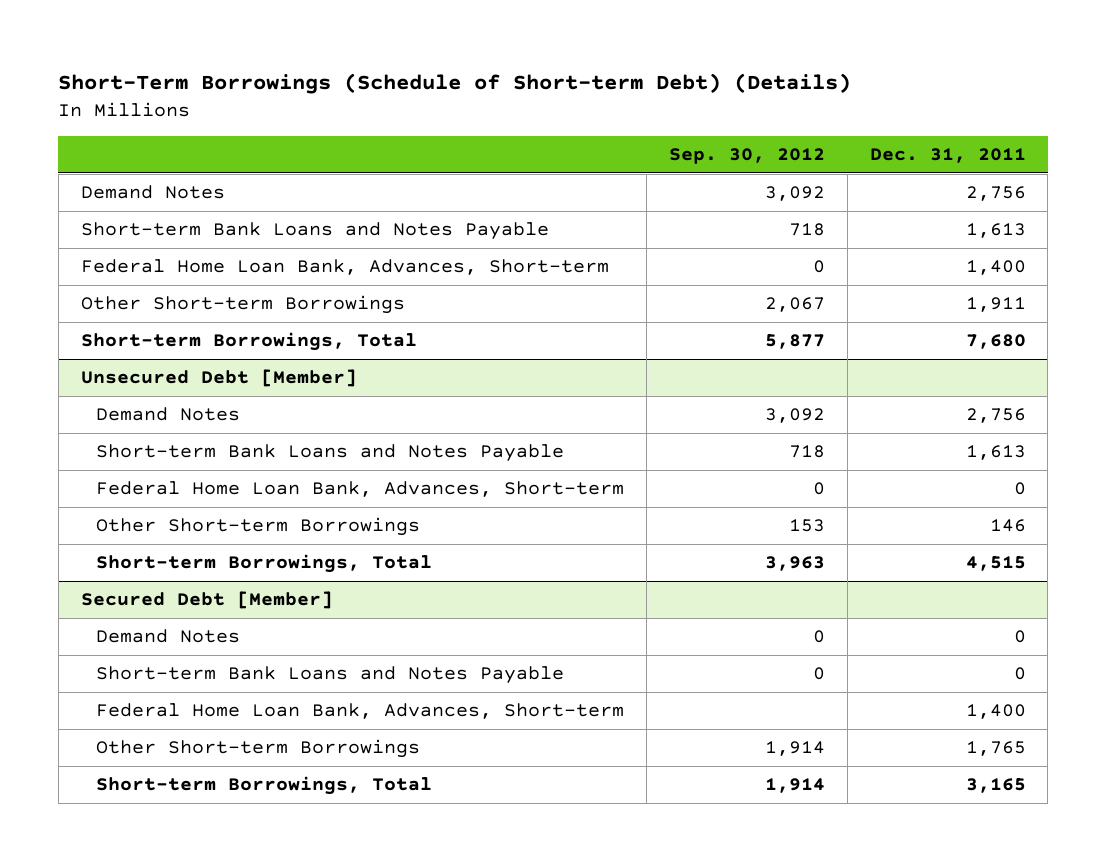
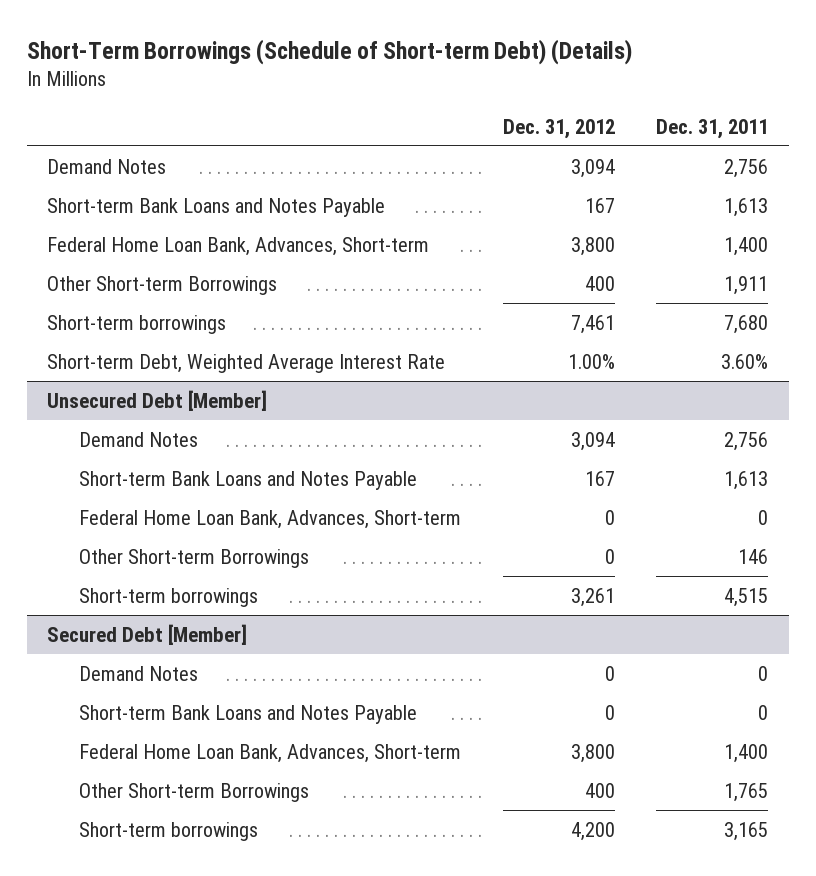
- | Sep. 30, 2012 | Dec. 31, 2011
+ | Dec. 31, 2012 | Dec. 31, 2011
- Short-term Borrowings, Total | 5,877 | 7,680
+ Short-term borrowings | 7,461 | 7,680
+ Short-term Debt, Weighted Average Interest Rate | 1.00% | 3.60%
@ Unsecured Debt [Member]
- Short-term Borrowings, Total | 3,963 | 4,515
+ Short-term borrowings | 3,261 | 4,515
@ Secured Debt [Member]
- Short-term Borrowings, Total | 1,914 | 3,165
+ Short-term borrowings | 4,200 | 3,165

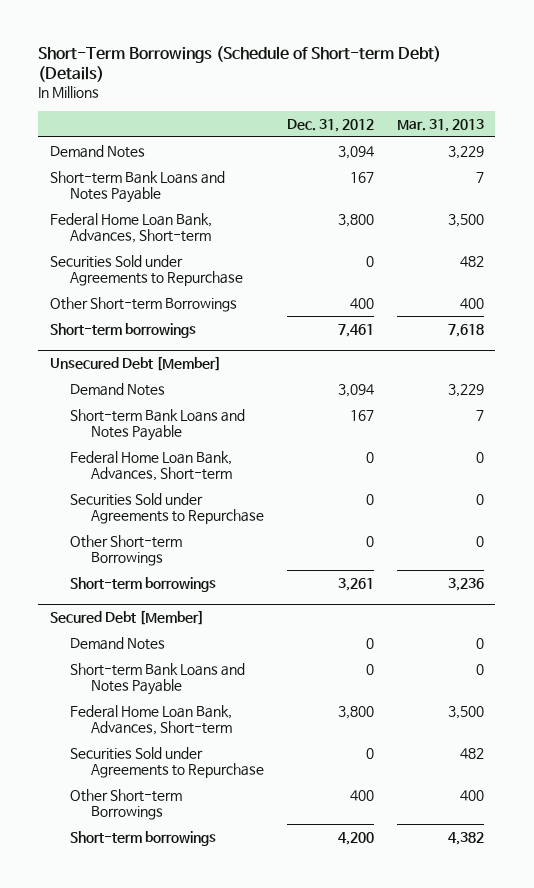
- | Dec. 31, 2012 | Dec. 31, 2011
+ | Dec. 31, 2012 | Mar. 31, 2013
+ Securities Sold under Agreements to Repurchase | 0 | 482
- Short-term Debt, Weighted Average Interest Rate | 1.00% | 3.60%
@ Unsecured Debt [Member]
+ Securities Sold under Agreements to Repurchase | 0 | 0
@ Secured Debt [Member]
+ Securities Sold under Agreements to Repurchase | 0 | 482

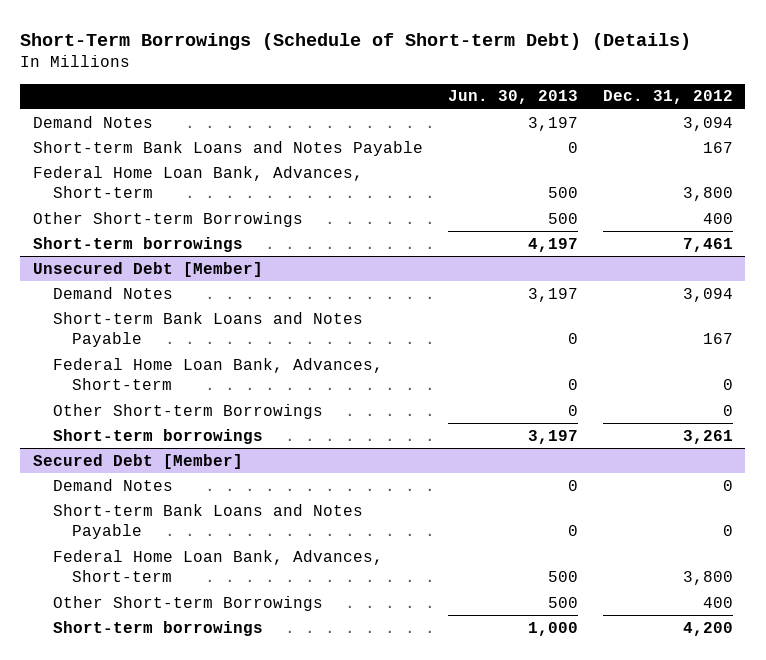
- | Dec. 31, 2012 | Mar. 31, 2013
+ | Jun. 30, 2013 | Dec. 31, 2012
- Securities Sold under Agreements to Repurchase | 0 | 482
@ Unsecured Debt [Member]
- Securities Sold under Agreements to Repurchase | 0 | 0
@ Secured Debt [Member]
- Securities Sold under Agreements to Repurchase | 0 | 482

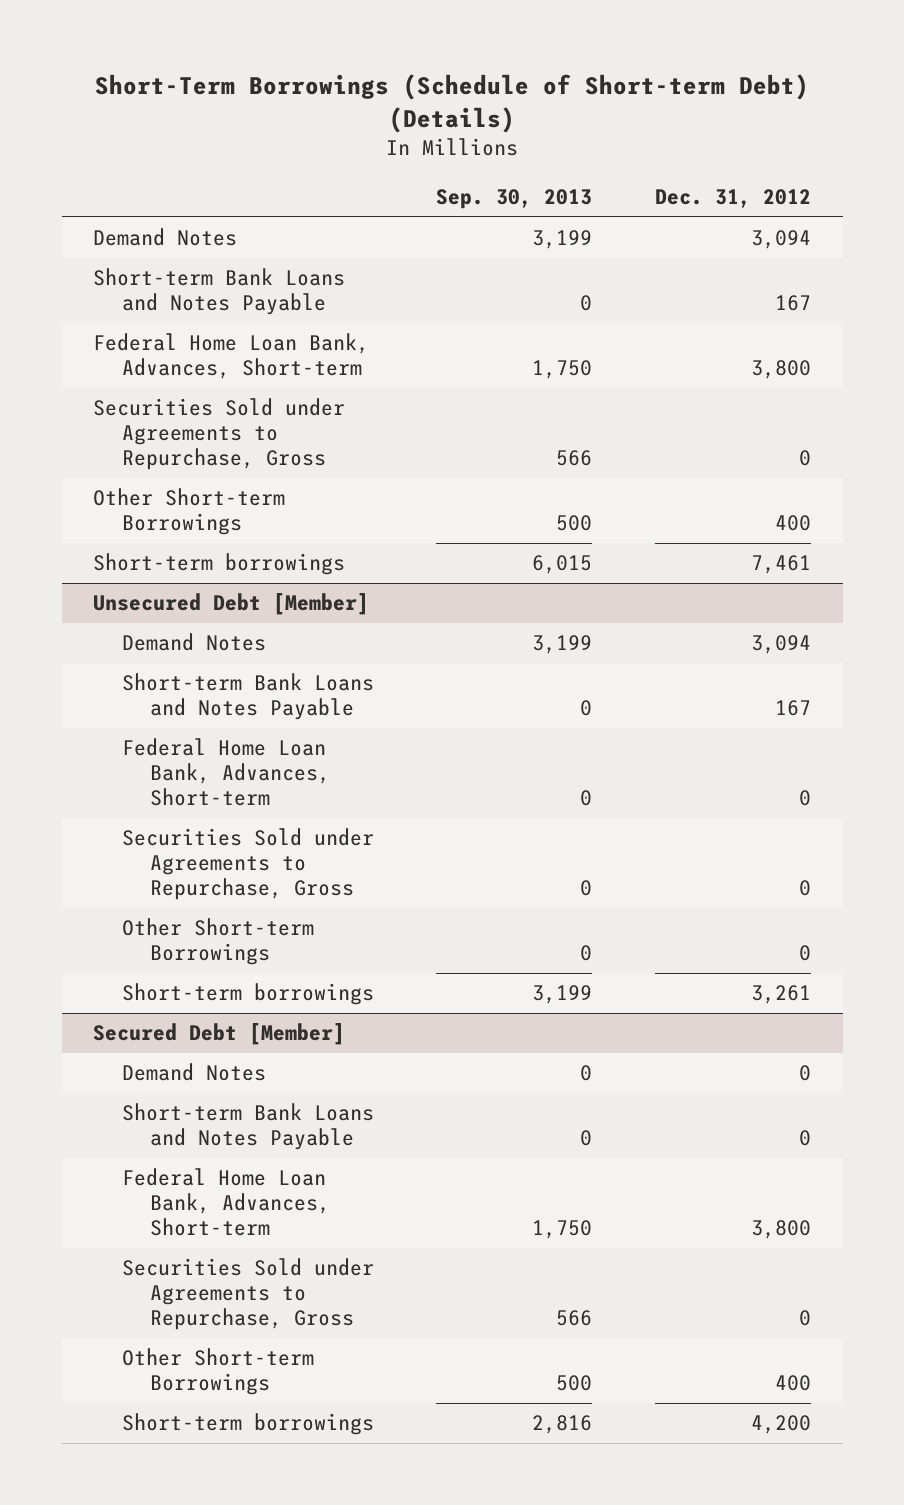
- | Jun. 30, 2013 | Dec. 31, 2012
+ | Sep. 30, 2013 | Dec. 31, 2012
+ Securities Sold under Agreements to Repurchase, Gross | 566 | 0
@ Unsecured Debt [Member]
+ Securities Sold under Agreements to Repurchase, Gross | 0 | 0
@ Secured Debt [Member]
+ Securities Sold under Agreements to Repurchase, Gross | 566 | 0

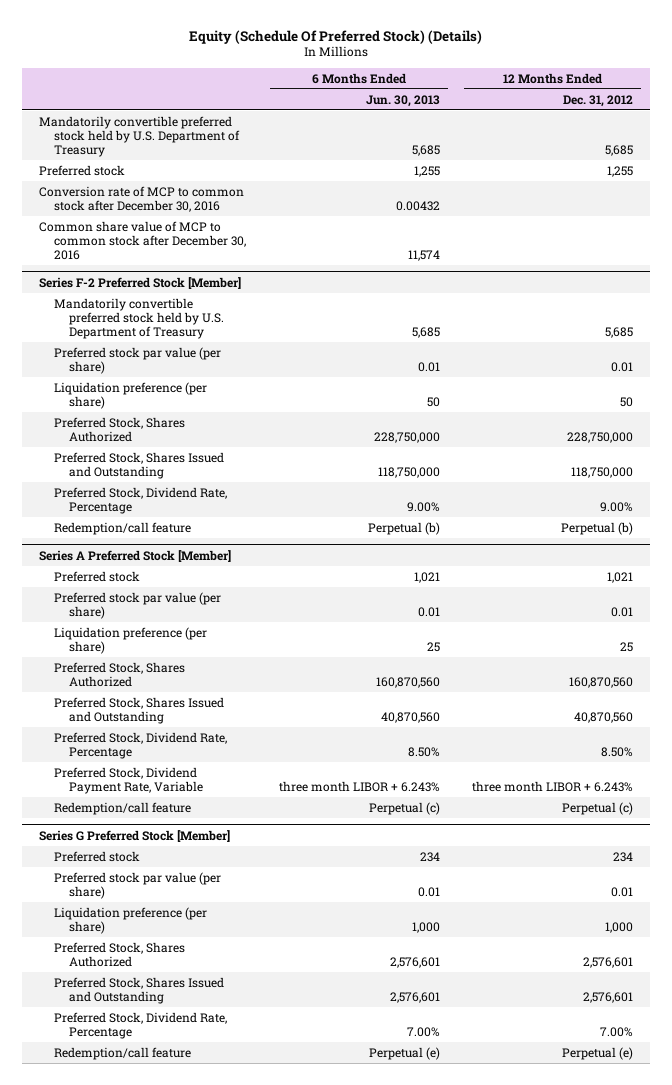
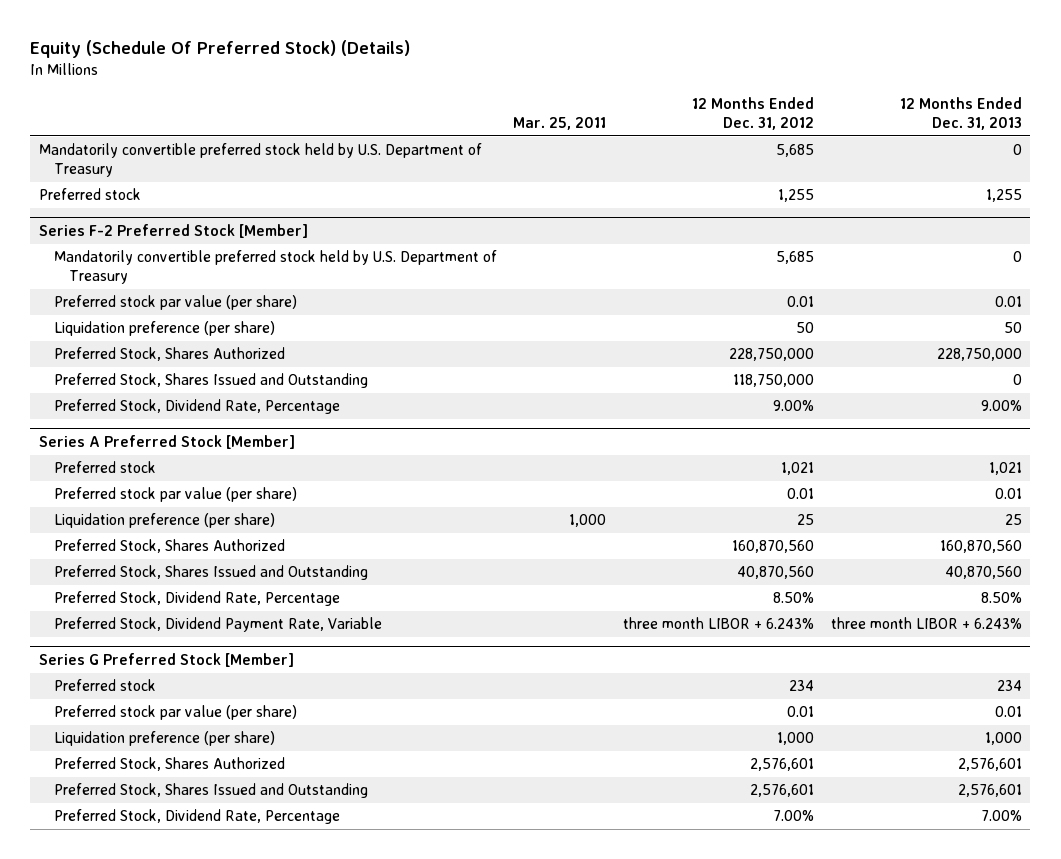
- | 6 Months Ended Jun. 30, 2013 | 12 Months Ended Dec. 31, 2012
+ | Mar. 25, 2011 | 12 Months Ended Dec. 31, 2012 | 12 Months Ended Dec. 31, 2013
- Conversion rate of MCP to common stock after December 30, 2016 | 0.00432 |
- Common share value of MCP to common stock after December 30, 2016 | 11,574 |
@ Series F-2 Preferred Stock [Member]
- Redemption/call feature | Perpetual (b) | Perpetual (b)
@ Series A Preferred Stock [Member]
- Redemption/call feature | Perpetual (c) | Perpetual (c)
@ Series G Preferred Stock [Member]
- Redemption/call feature | Perpetual (e) | Perpetual (e)

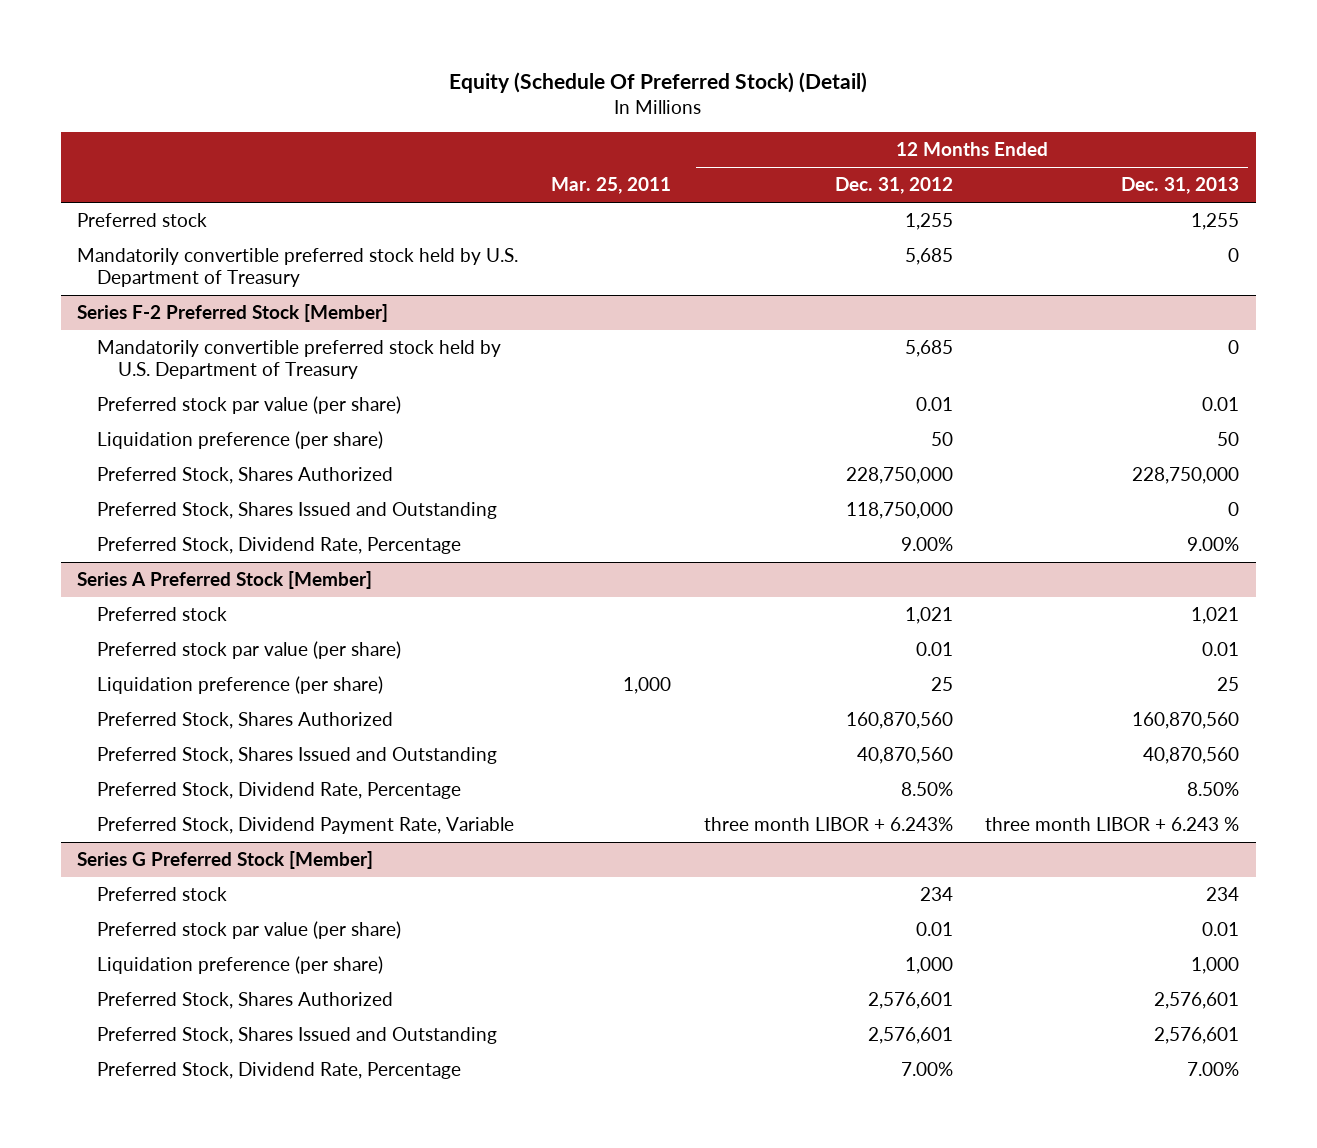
- Equity (Schedule Of Preferred Stock) (Details)
+ Equity (Schedule Of Preferred Stock) (Detail)
moved down: Mandatorily convertible preferred stock held by U.S. Department of Treasury | | 5,685 | 0
@ Series A Preferred Stock [Member]
- Preferred Stock, Dividend Payment Rate, Variable | | three month LIBOR + 6.243% | three month LIBOR + 6.243%
+ Preferred Stock, Dividend Payment Rate, Variable | | three month LIBOR + 6.243% | three month LIBOR + 6.243 %

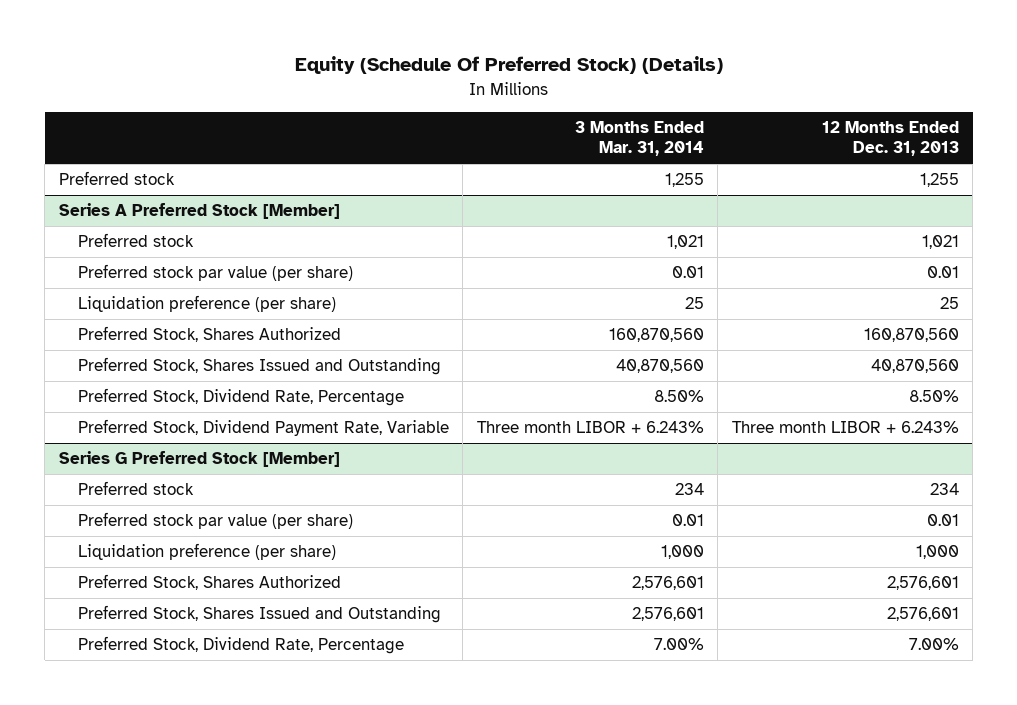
- Equity (Schedule Of Preferred Stock) (Detail)
+ Equity (Schedule Of Preferred Stock) (Details)
- | Mar. 25, 2011 | 12 Months Ended Dec. 31, 2012 | 12 Months Ended Dec. 31, 2013
+ | 3 Months Ended Mar. 31, 2014 | 12 Months Ended Dec. 31, 2013
- Mandatorily convertible preferred stock held by U.S. Department of Treasury | | 5,685 | 0
- Series F-2 Preferred Stock [Member]
- Mandatorily convertible preferred stock held by U.S. Department of Treasury | | 5,685 | 0
- Preferred stock par value (per share) | | 0.01 | 0.01
- Liquidation preference (per share) | | 50 | 50
- Preferred Stock, Shares Authorized | | 228,750,000 | 228,750,000
- Preferred Stock, Shares Issued and Outstanding | | 118,750,000 | 0
- Preferred Stock, Dividend Rate, Percentage | | 9.00% | 9.00%
@ Series A Preferred Stock [Member]
- Preferred Stock, Dividend Payment Rate, Variable | | three month LIBOR + 6.243% | three month LIBOR + 6.243 %
+ Preferred Stock, Dividend Payment Rate, Variable | Three month LIBOR + 6.243% | Three month LIBOR + 6.243%

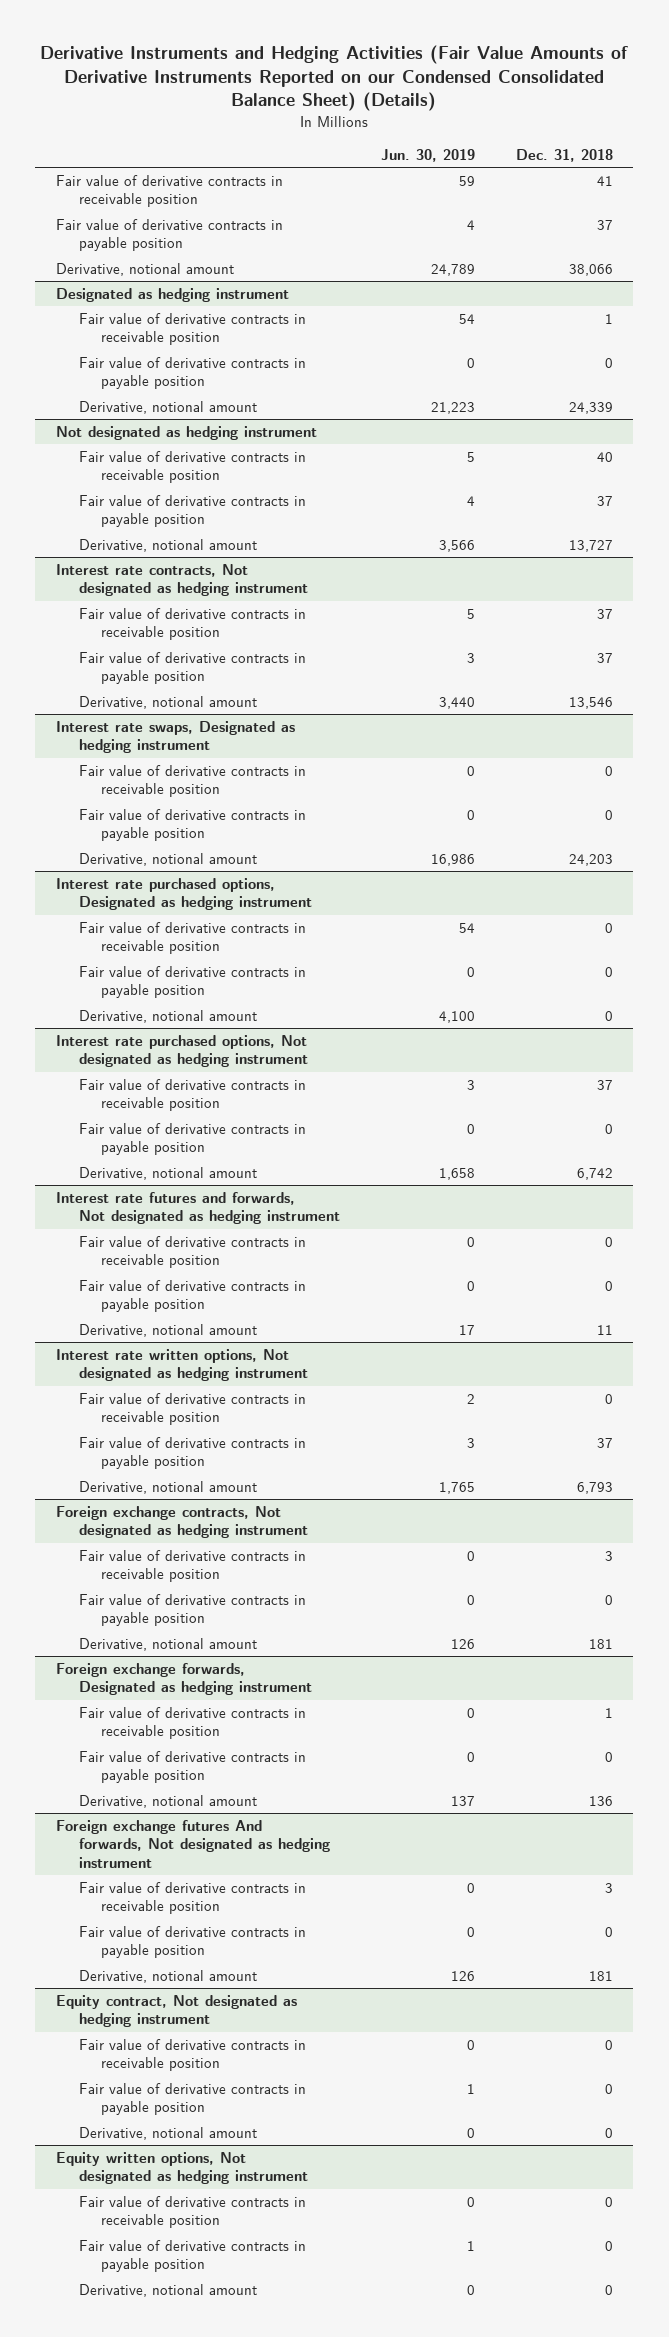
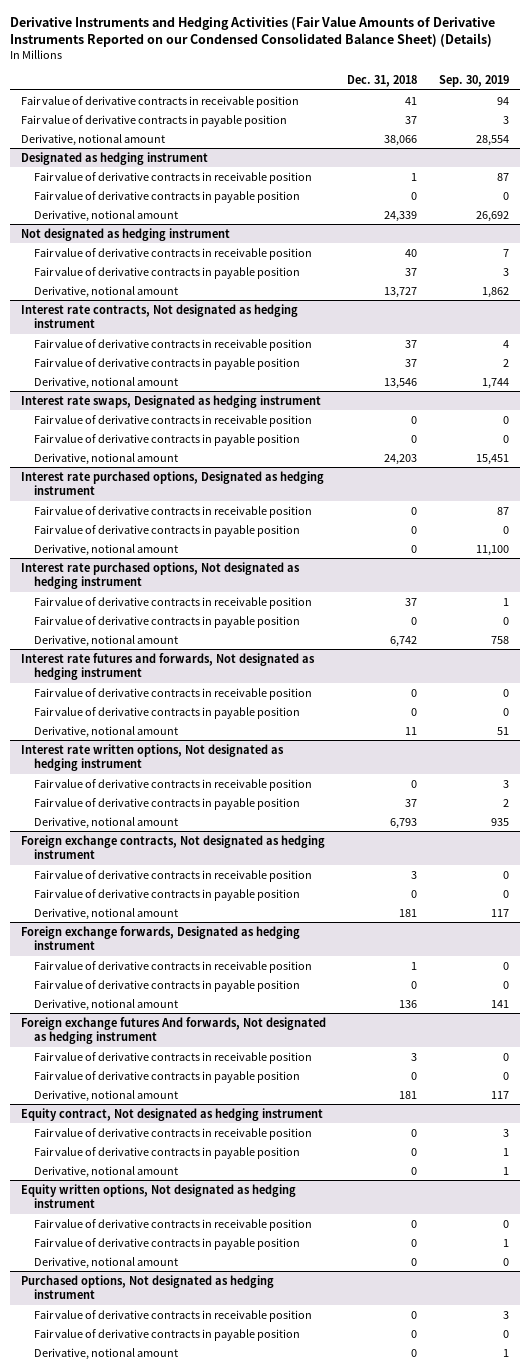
- | Jun. 30, 2019 | Dec. 31, 2018
+ | Dec. 31, 2018 | Sep. 30, 2019
+ Purchased options, Not designated as hedging instrument
+ Fair value of derivative contracts in receivable position | 0 | 3
+ Fair value of derivative contracts in payable position | 0 | 0
+ Derivative, notional amount | 0 | 1

